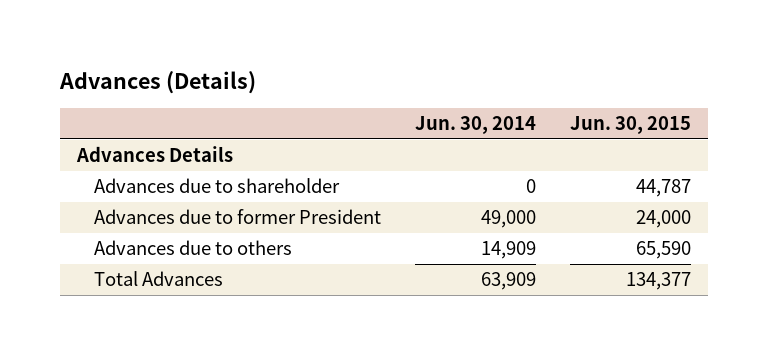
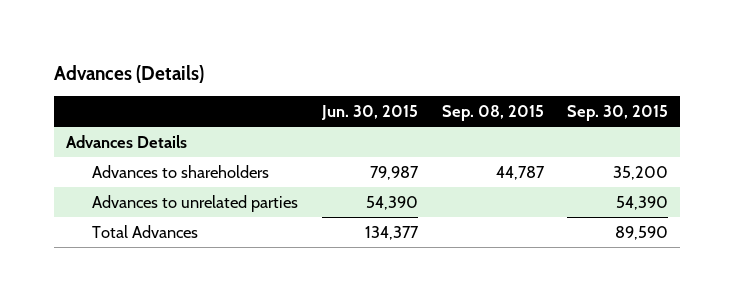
- | Jun. 30, 2014 | Jun. 30, 2015
+ | Jun. 30, 2015 | Sep. 08, 2015 | Sep. 30, 2015
- Advances due to shareholder | 0 | 44,787
- Advances due to former President | 49,000 | 24,000
- Advances due to others | 14,909 | 65,590
+ Advances to shareholders | 79,987 | 44,787 | 35,200
+ Advances to unrelated parties | 54,390 | | 54,390

